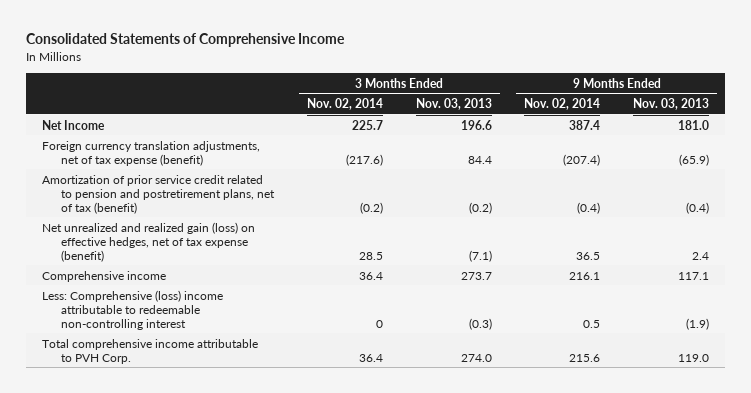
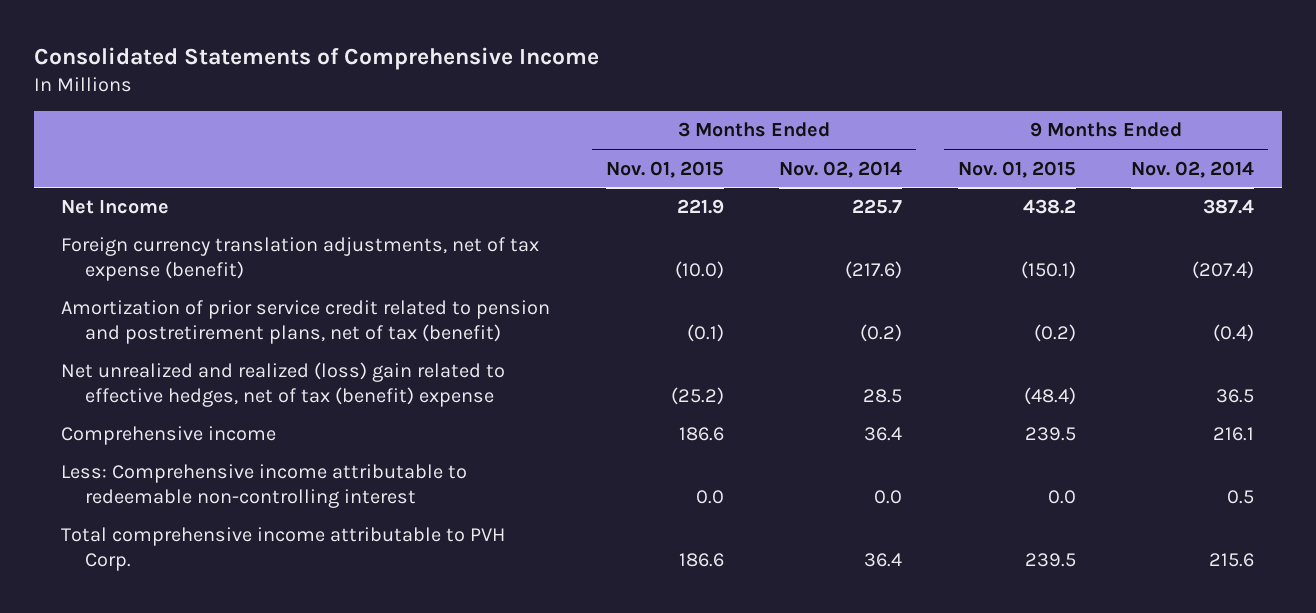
- | 3 Months Ended Nov. 02, 2014 | 3 Months Ended Nov. 03, 2013 | 9 Months Ended Nov. 02, 2014 | 9 Months Ended Nov. 03, 2013
+ | 3 Months Ended Nov. 01, 2015 | 3 Months Ended Nov. 02, 2014 | 9 Months Ended Nov. 01, 2015 | 9 Months Ended Nov. 02, 2014
- Net unrealized and realized gain (loss) on effective hedges, net of tax expense (benefit) | 28.5 | (7.1) | 36.5 | 2.4
+ Net unrealized and realized (loss) gain related to effective hedges, net of tax (benefit) expense | (25.2) | 28.5 | (48.4) | 36.5
- Less: Comprehensive (loss) income attributable to redeemable non-controlling interest | 0 | (0.3) | 0.5 | (1.9)
+ Less: Comprehensive income attributable to redeemable non-controlling interest | 0.0 | 0.0 | 0.0 | 0.5

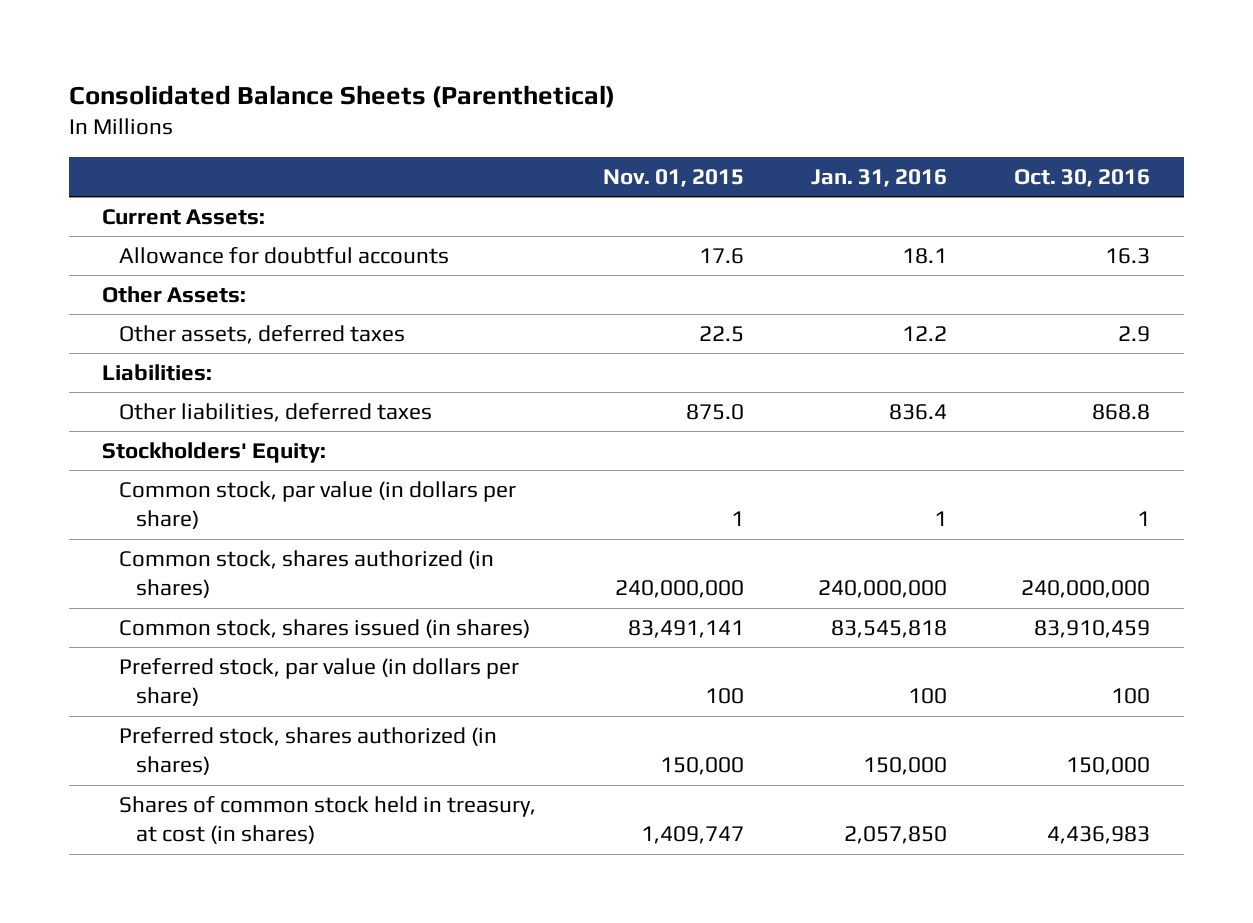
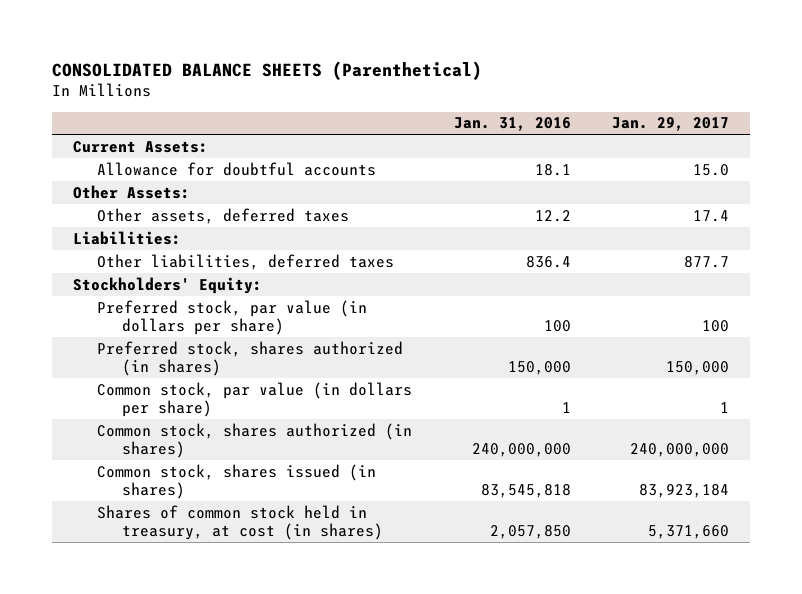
- Consolidated Balance Sheets (Parenthetical)
+ CONSOLIDATED BALANCE SHEETS (Parenthetical)
- | Nov. 01, 2015 | Jan. 31, 2016 | Oct. 30, 2016
+ | Jan. 31, 2016 | Jan. 29, 2017
moved up: Preferred stock, par value (in dollars per share) | 100 | 100
moved up: Preferred stock, shares authorized (in shares) | 150,000 | 150,000

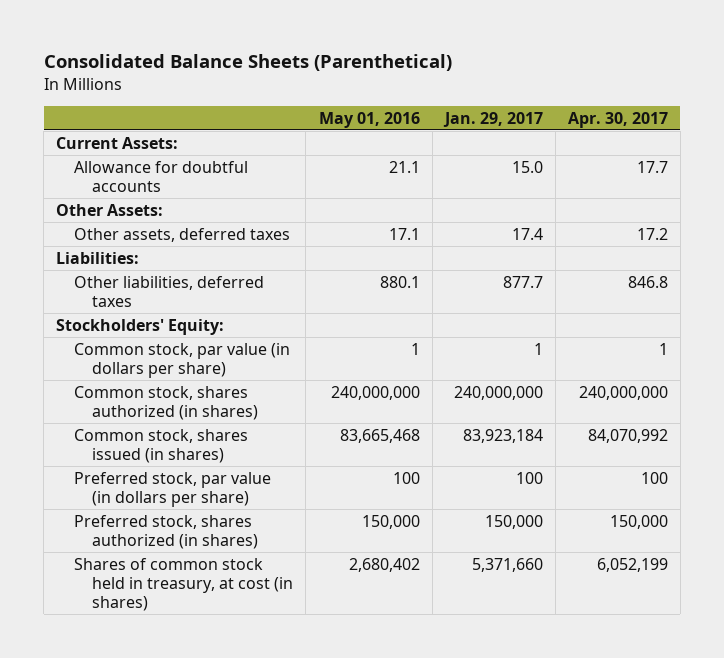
- CONSOLIDATED BALANCE SHEETS (Parenthetical)
+ Consolidated Balance Sheets (Parenthetical)
- | Jan. 31, 2016 | Jan. 29, 2017
+ | May 01, 2016 | Jan. 29, 2017 | Apr. 30, 2017
moved down: Preferred stock, par value (in dollars per share) | 100 | 100 | 100
moved down: Preferred stock, shares authorized (in shares) | 150,000 | 150,000 | 150,000

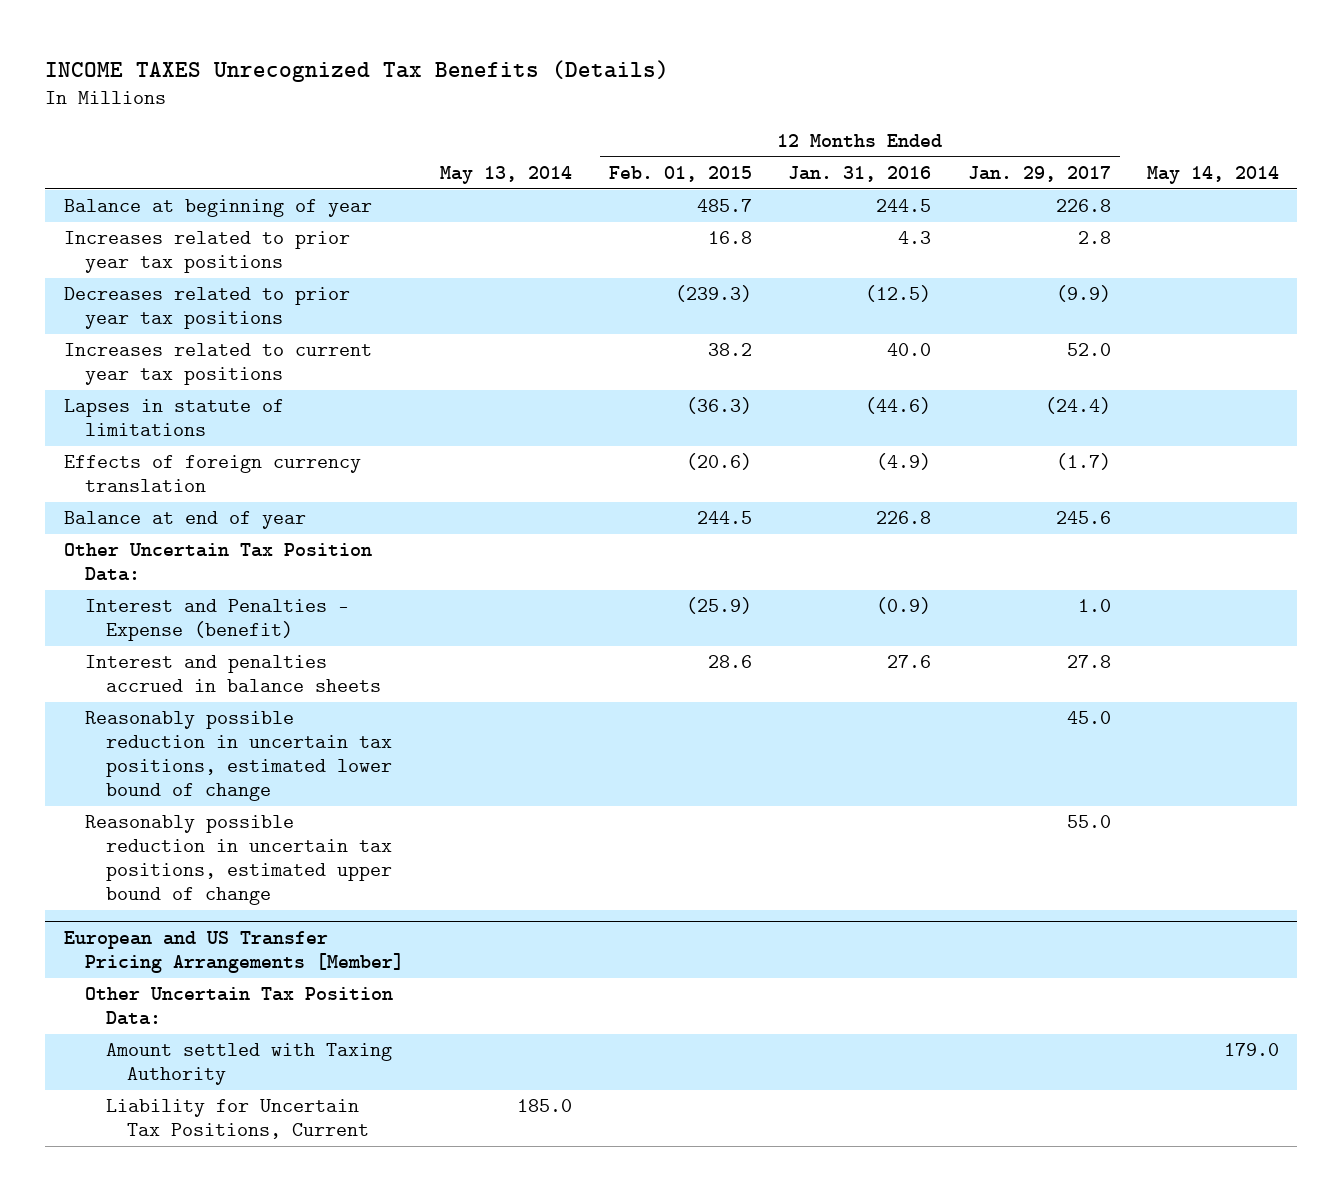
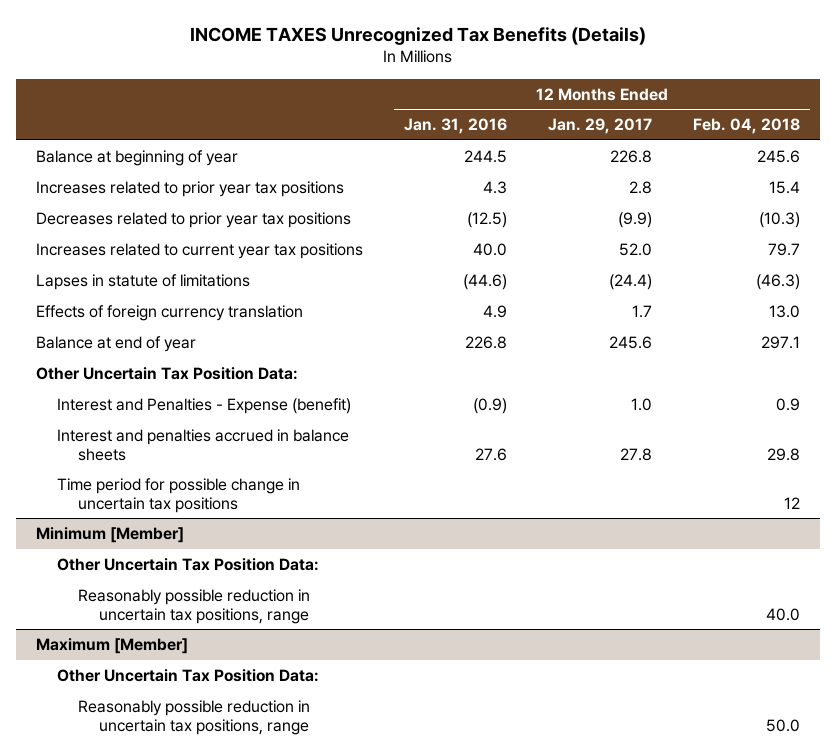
- | May 13, 2014 | 12 Months Ended Feb. 01, 2015 | 12 Months Ended Jan. 31, 2016 | 12 Months Ended Jan. 29, 2017 | May 14, 2014
+ | 12 Months Ended Jan. 31, 2016 | 12 Months Ended Jan. 29, 2017 | 12 Months Ended Feb. 04, 2018
- Effects of foreign currency translation | | (20.6) | (4.9) | (1.7) |
+ Effects of foreign currency translation | 4.9 | 1.7 | 13.0
- Reasonably possible reduction in uncertain tax positions, estimated lower bound of change | | | | 45.0 |
- Reasonably possible reduction in uncertain tax positions, estimated upper bound of change | | | | 55.0 |
- European and US Transfer Pricing Arrangements [Member]
+ Time period for possible change in uncertain tax positions | | | 12
+ Minimum [Member]
- Amount settled with Taxing Authority | | | | | 179.0
- Liability for Uncertain Tax Positions, Current | 185.0 | | | |
+ Reasonably possible reduction in uncertain tax positions, range | | | 40.0
+ Maximum [Member]
+ Other Uncertain Tax Position Data:
+ Reasonably possible reduction in uncertain tax positions, range | | | 50.0

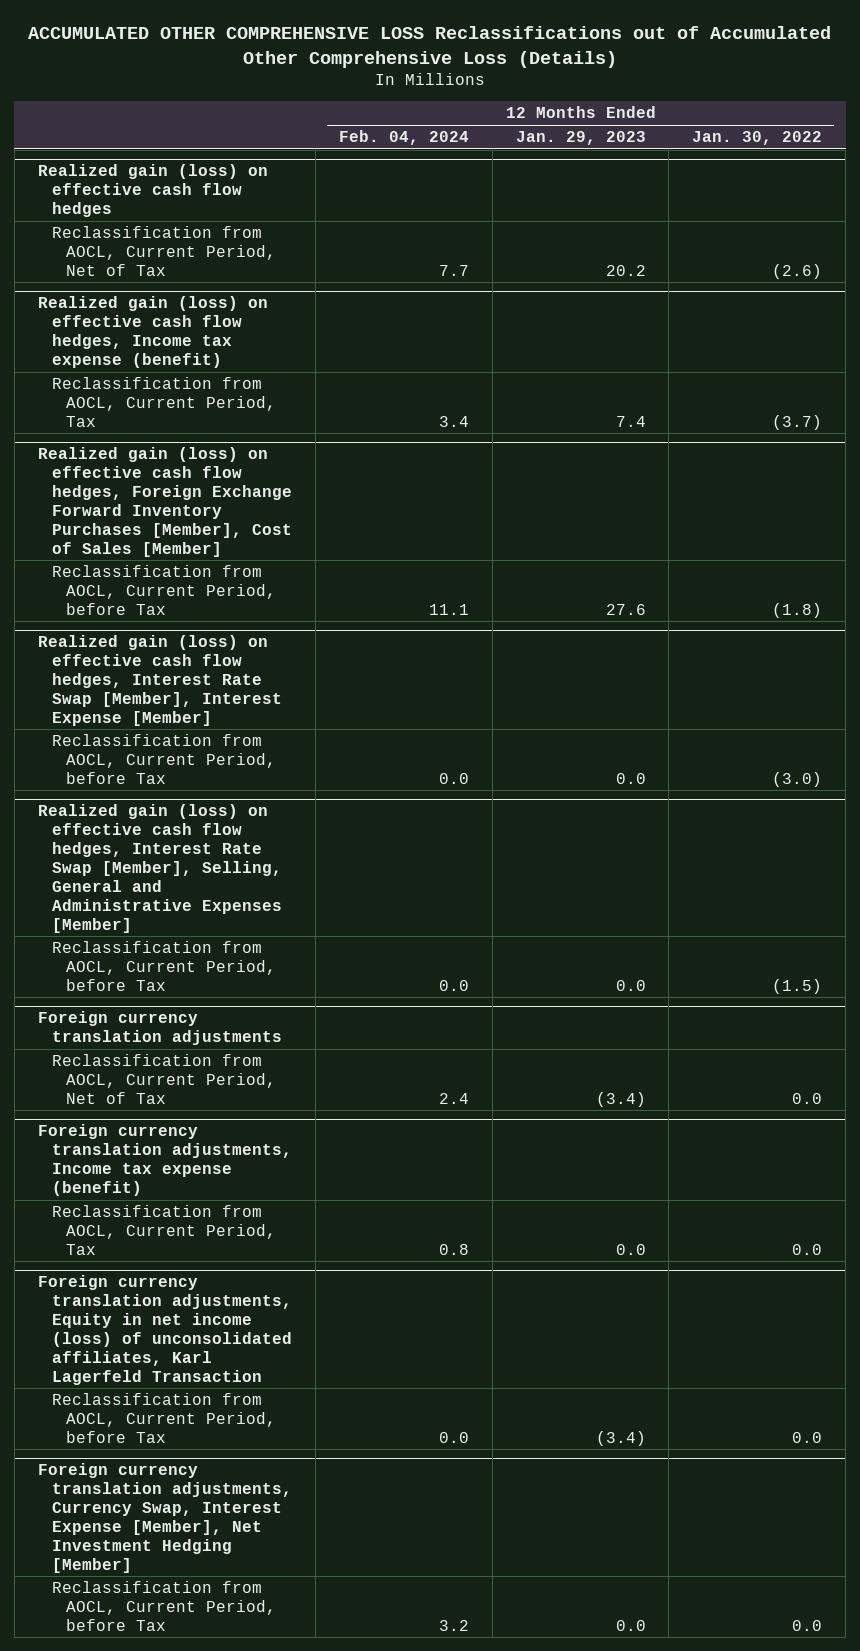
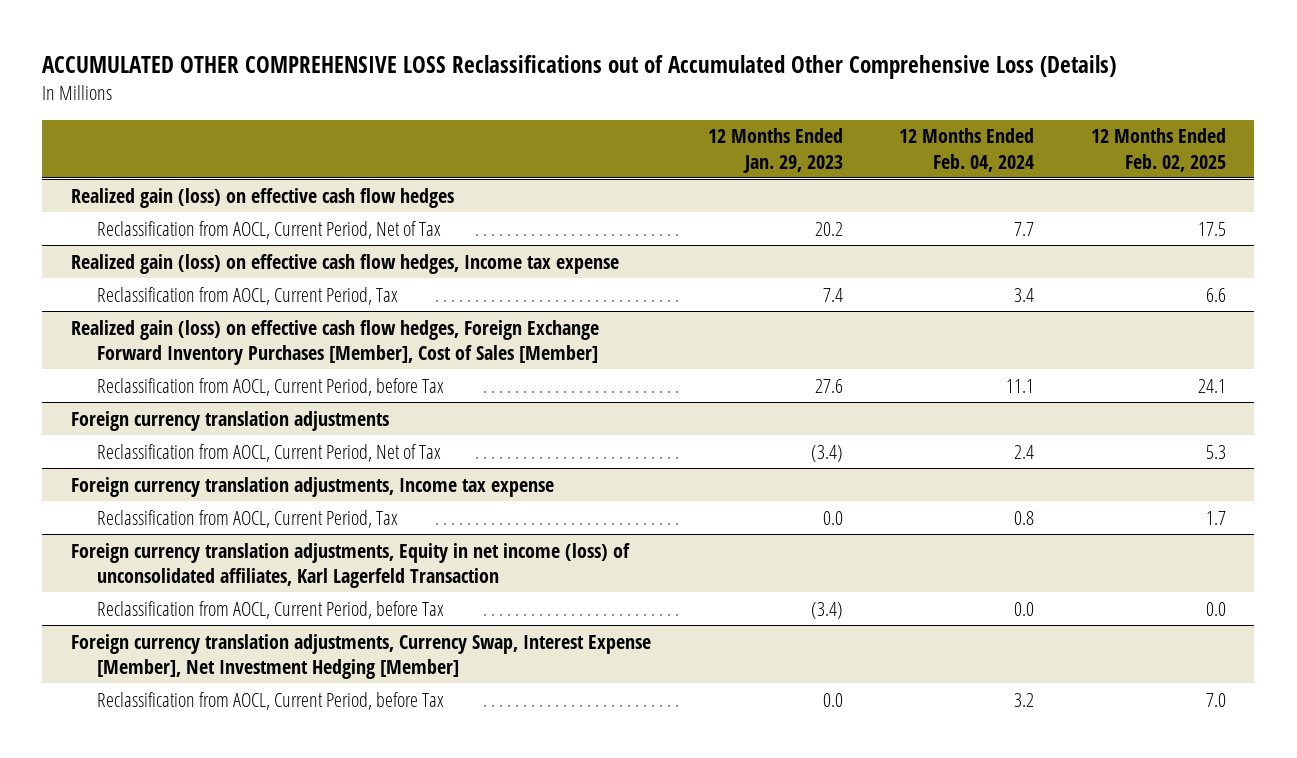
- | 12 Months Ended Feb. 04, 2024 | 12 Months Ended Jan. 29, 2023 | 12 Months Ended Jan. 30, 2022
+ | 12 Months Ended Jan. 29, 2023 | 12 Months Ended Feb. 04, 2024 | 12 Months Ended Feb. 02, 2025
- Realized gain (loss) on effective cash flow hedges, Income tax expense (benefit)
+ Realized gain (loss) on effective cash flow hedges, Income tax expense
- Realized gain (loss) on effective cash flow hedges, Interest Rate Swap [Member], Interest Expense [Member]
- Reclassification from AOCL, Current Period, before Tax | 0.0 | 0.0 | (3.0)
- Realized gain (loss) on effective cash flow hedges, Interest Rate Swap [Member], Selling, General and Administrative Expenses [Member]
- Reclassification from AOCL, Current Period, before Tax | 0.0 | 0.0 | (1.5)
- Foreign currency translation adjustments, Income tax expense (benefit)
+ Foreign currency translation adjustments, Income tax expense

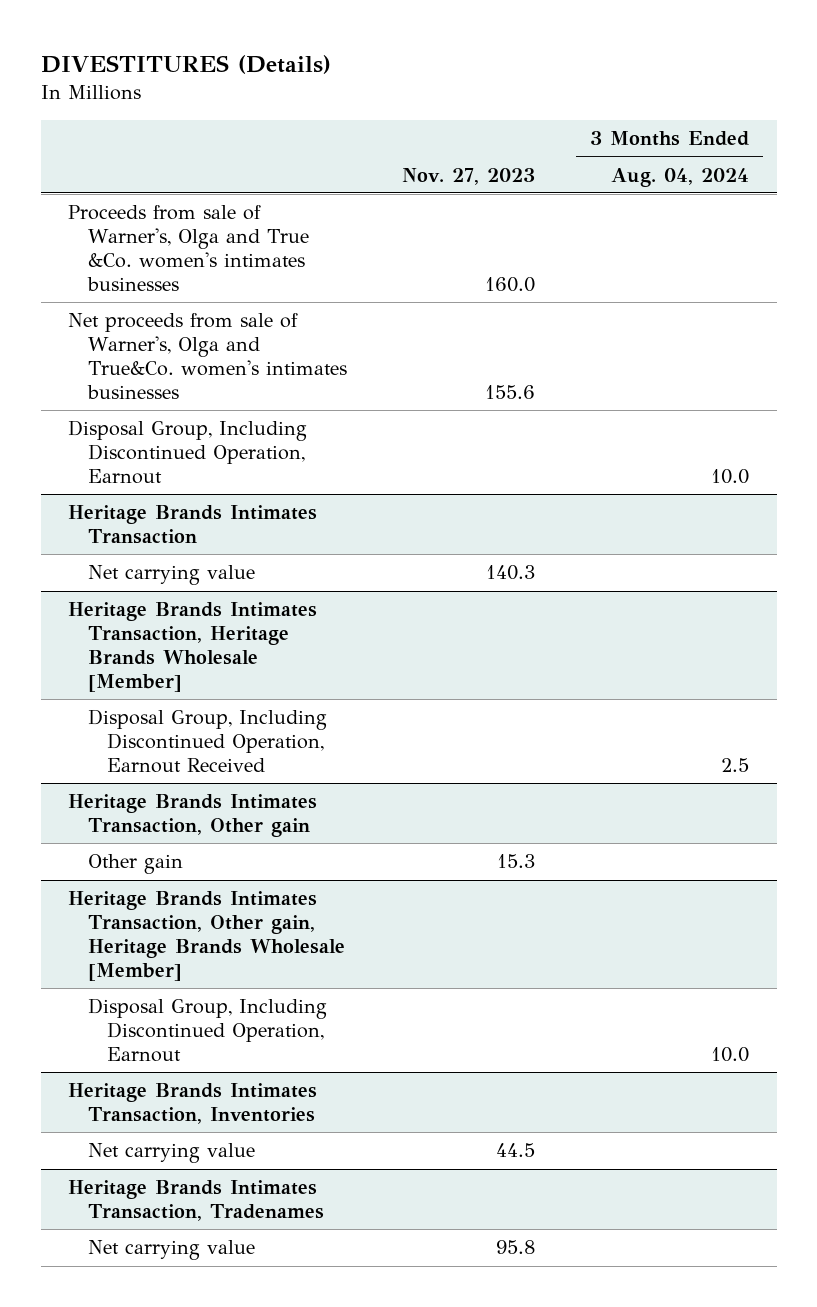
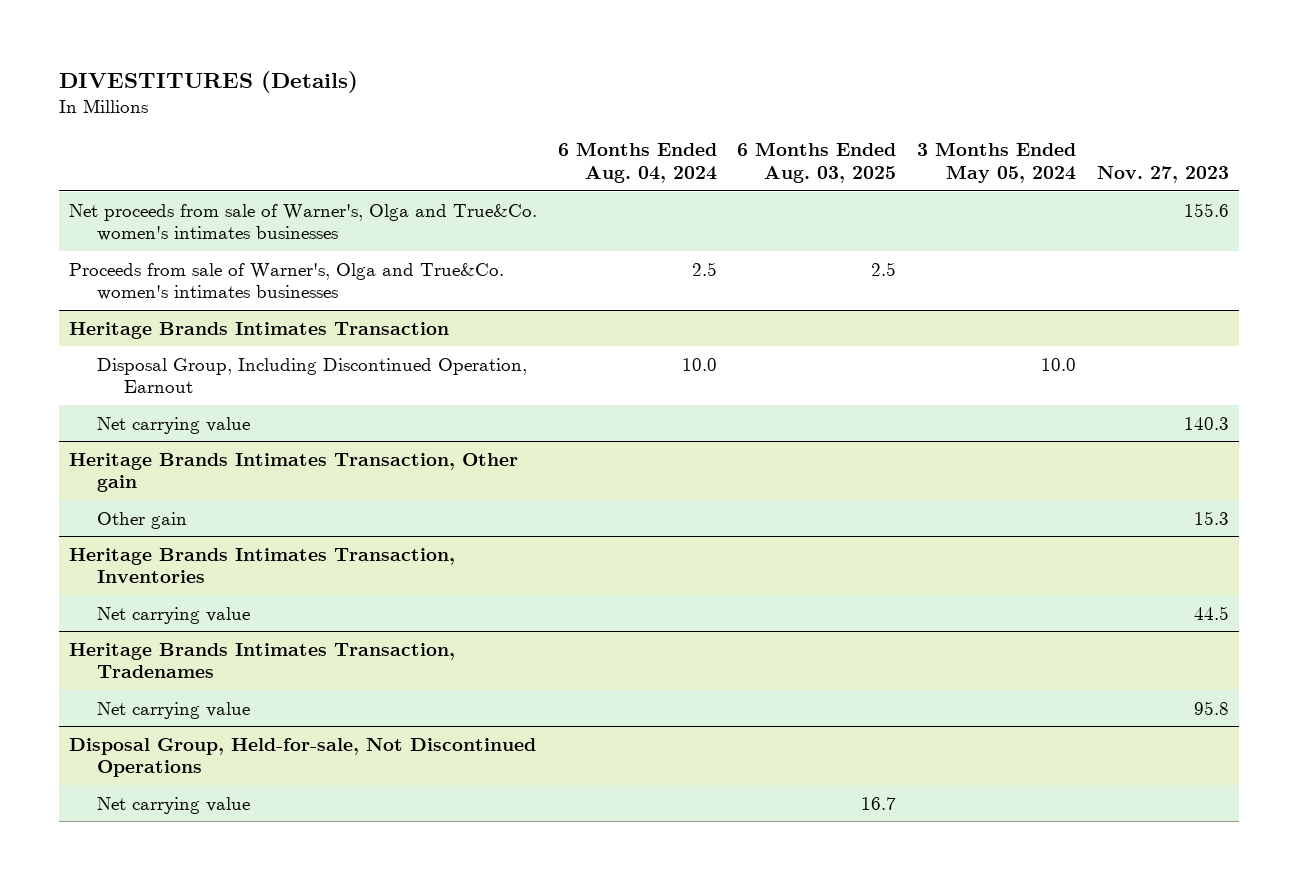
- | Nov. 27, 2023 | 3 Months Ended Aug. 04, 2024
+ | 6 Months Ended Aug. 04, 2024 | 6 Months Ended Aug. 03, 2025 | 3 Months Ended May 05, 2024 | Nov. 27, 2023
- Proceeds from sale of Warner's, Olga and True &Co. women's intimates businesses | 160.0 |
- Disposal Group, Including Discontinued Operation, Earnout | | 10.0
+ Proceeds from sale of Warner's, Olga and True&Co. women's intimates businesses | 2.5 | 2.5 | |
@ Heritage Brands Intimates Transaction
+ Disposal Group, Including Discontinued Operation, Earnout | 10.0 | | 10.0 |
- Heritage Brands Intimates Transaction, Heritage Brands Wholesale [Member]
- Disposal Group, Including Discontinued Operation, Earnout Received | | 2.5
- Heritage Brands Intimates Transaction, Other gain, Heritage Brands Wholesale [Member]
- Disposal Group, Including Discontinued Operation, Earnout | | 10.0
+ Disposal Group, Held-for-sale, Not Discontinued Operations
+ Net carrying value | | 16.7 | |

